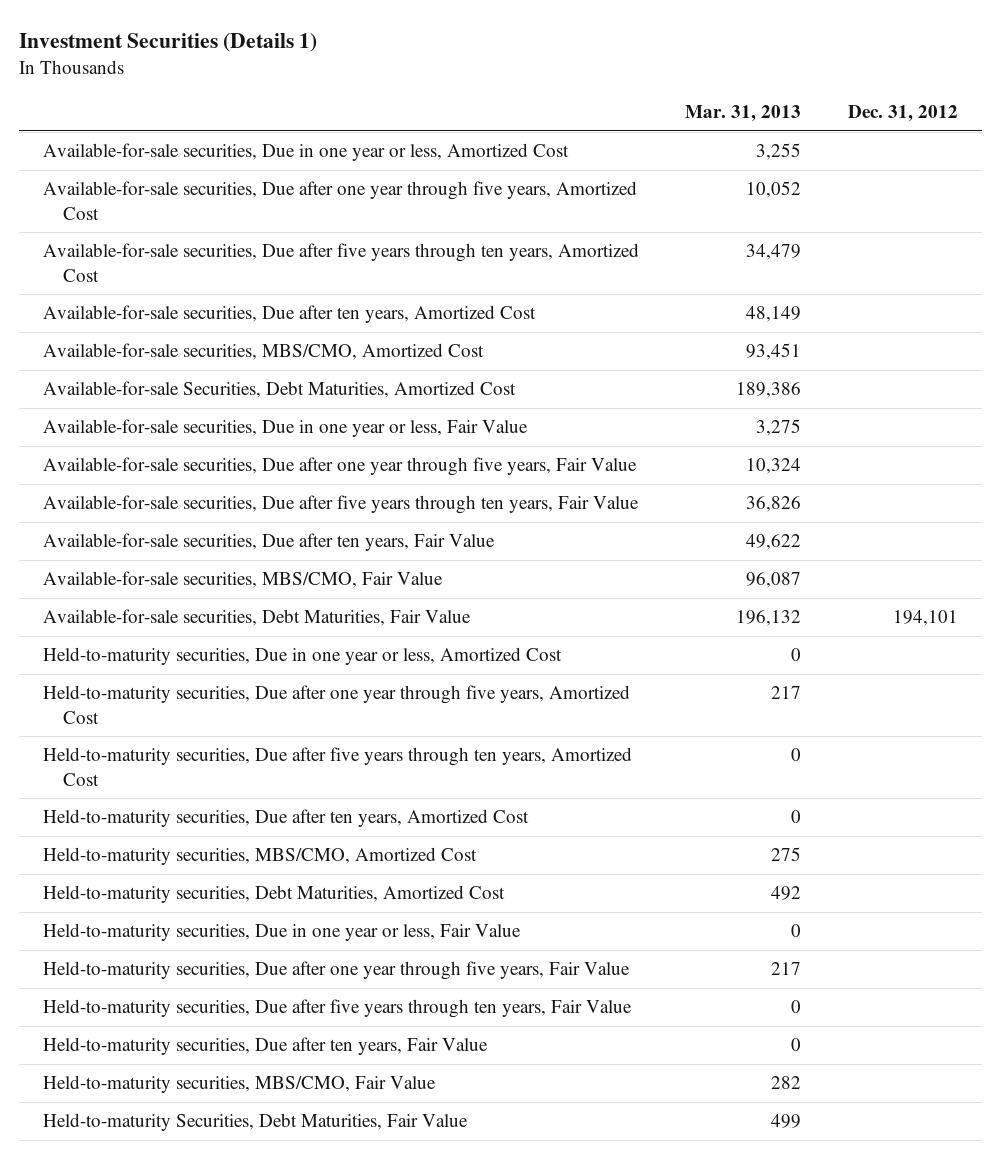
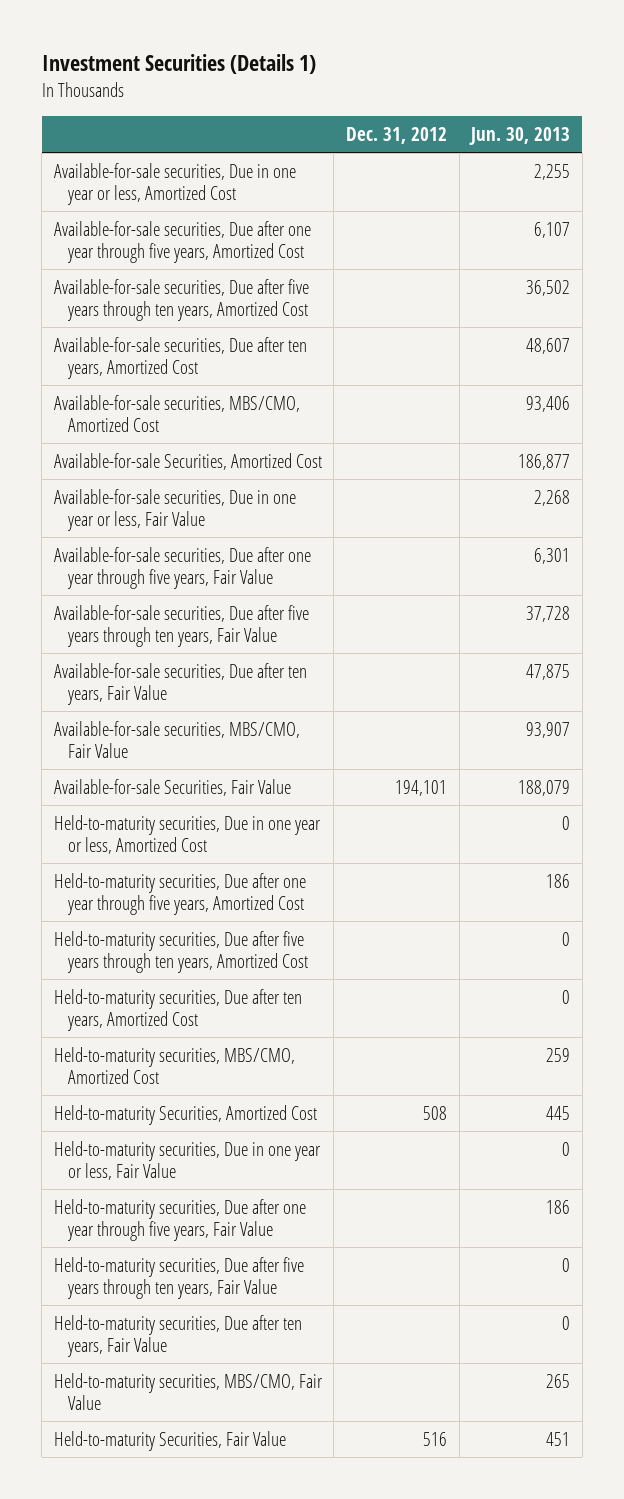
- | Mar. 31, 2013 | Dec. 31, 2012
+ | Dec. 31, 2012 | Jun. 30, 2013
- Available-for-sale Securities, Debt Maturities, Amortized Cost | 189,386 |
+ Available-for-sale Securities, Amortized Cost | | 186,877
- Available-for-sale securities, Debt Maturities, Fair Value | 196,132 | 194,101
+ Available-for-sale Securities, Fair Value | 194,101 | 188,079
- Held-to-maturity securities, Debt Maturities, Amortized Cost | 492 |
+ Held-to-maturity Securities, Amortized Cost | 508 | 445
- Held-to-maturity Securities, Debt Maturities, Fair Value | 499 |
+ Held-to-maturity Securities, Fair Value | 516 | 451

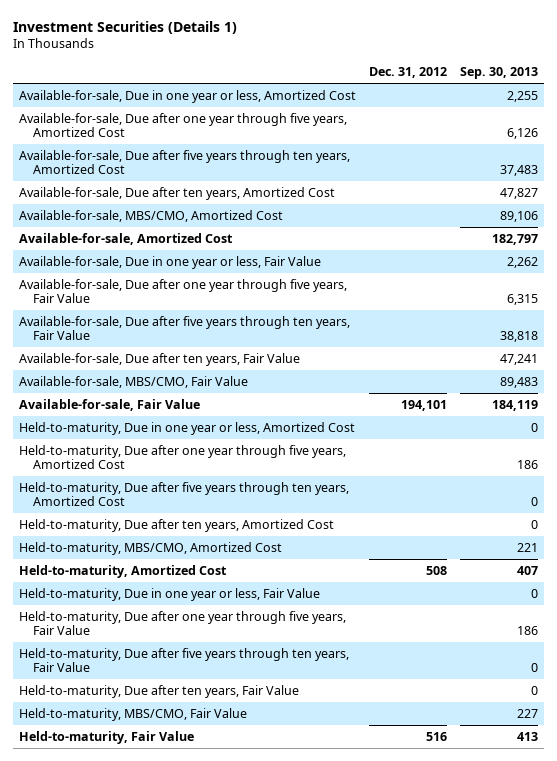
- | Dec. 31, 2012 | Jun. 30, 2013
+ | Dec. 31, 2012 | Sep. 30, 2013
- Available-for-sale securities, Due in one year or less, Amortized Cost | | 2,255
- Available-for-sale securities, Due after one year through five years, Amortized Cost | | 6,107
- Available-for-sale securities, Due after five years through ten years, Amortized Cost | | 36,502
- Available-for-sale securities, Due after ten years, Amortized Cost | | 48,607
- Available-for-sale securities, MBS/CMO, Amortized Cost | | 93,406
- Available-for-sale Securities, Amortized Cost | | 186,877
- Available-for-sale securities, Due in one year or less, Fair Value | | 2,268
- Available-for-sale securities, Due after one year through five years, Fair Value | | 6,301
- Available-for-sale securities, Due after five years through ten years, Fair Value | | 37,728
- Available-for-sale securities, Due after ten years, Fair Value | | 47,875
- Available-for-sale securities, MBS/CMO, Fair Value | | 93,907
- Available-for-sale Securities, Fair Value | 194,101 | 188,079
- Held-to-maturity securities, Due in one year or less, Amortized Cost | | 0
- Held-to-maturity securities, Due after one year through five years, Amortized Cost | | 186
- Held-to-maturity securities, Due after five years through ten years, Amortized Cost | | 0
- Held-to-maturity securities, Due after ten years, Amortized Cost | | 0
- Held-to-maturity securities, MBS/CMO, Amortized Cost | | 259
- Held-to-maturity Securities, Amortized Cost | 508 | 445
- Held-to-maturity securities, Due in one year or less, Fair Value | | 0
- Held-to-maturity securities, Due after one year through five years, Fair Value | | 186
- Held-to-maturity securities, Due after five years through ten years, Fair Value | | 0
- Held-to-maturity securities, Due after ten years, Fair Value | | 0
- Held-to-maturity securities, MBS/CMO, Fair Value | | 265
- Held-to-maturity Securities, Fair Value | 516 | 451
+ Available-for-sale, Due in one year or less, Amortized Cost | | 2,255
+ Available-for-sale, Due after one year through five years, Amortized Cost | | 6,126
+ Available-for-sale, Due after five years through ten years, Amortized Cost | | 37,483
+ Available-for-sale, Due after ten years, Amortized Cost | | 47,827
+ Available-for-sale, MBS/CMO, Amortized Cost | | 89,106
+ Available-for-sale, Amortized Cost | | 182,797
+ Available-for-sale, Due in one year or less, Fair Value | | 2,262
+ Available-for-sale, Due after one year through five years, Fair Value | | 6,315
+ Available-for-sale, Due after five years through ten years, Fair Value | | 38,818
+ Available-for-sale, Due after ten years, Fair Value | | 47,241
+ Available-for-sale, MBS/CMO, Fair Value | | 89,483
+ Available-for-sale, Fair Value | 194,101 | 184,119
+ Held-to-maturity, Due in one year or less, Amortized Cost | | 0
+ Held-to-maturity, Due after one year through five years, Amortized Cost | | 186
+ Held-to-maturity, Due after five years through ten years, Amortized Cost | | 0
+ Held-to-maturity, Due after ten years, Amortized Cost | | 0
+ Held-to-maturity, MBS/CMO, Amortized Cost | | 221
+ Held-to-maturity, Amortized Cost | 508 | 407
+ Held-to-maturity, Due in one year or less, Fair Value | | 0
+ Held-to-maturity, Due after one year through five years, Fair Value | | 186
+ Held-to-maturity, Due after five years through ten years, Fair Value | | 0
+ Held-to-maturity, Due after ten years, Fair Value | | 0
+ Held-to-maturity, MBS/CMO, Fair Value | | 227
+ Held-to-maturity, Fair Value | 516 | 413

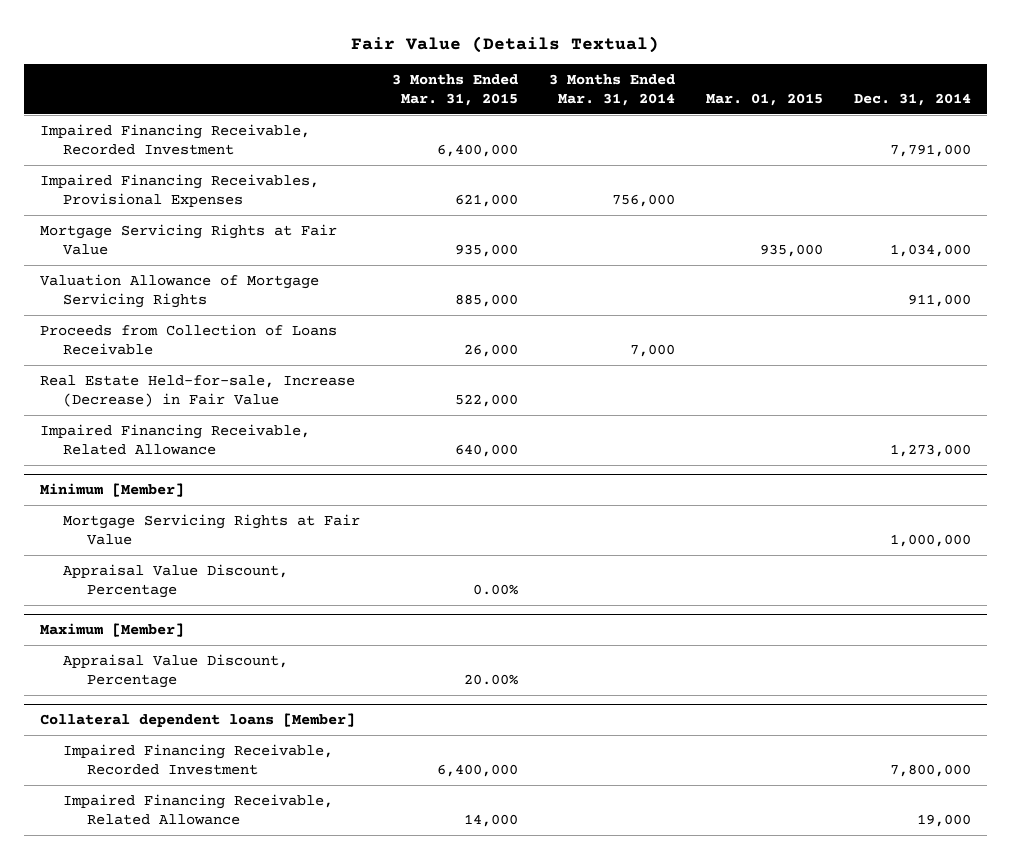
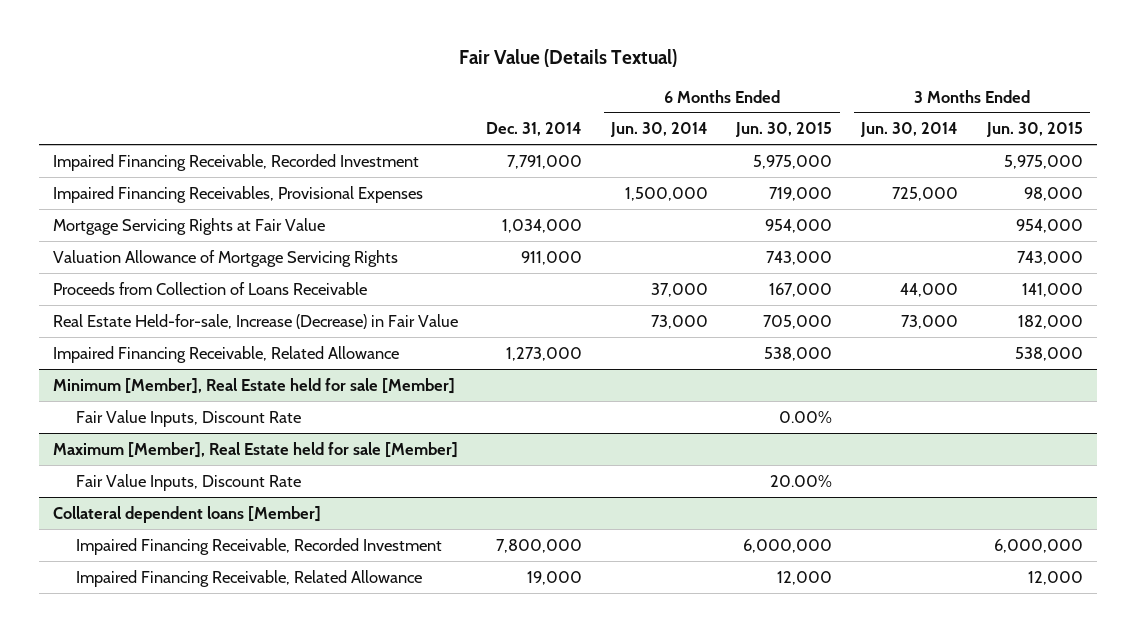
- | 3 Months Ended Mar. 31, 2015 | 3 Months Ended Mar. 31, 2014 | Mar. 01, 2015 | Dec. 31, 2014
+ | Dec. 31, 2014 | 6 Months Ended Jun. 30, 2014 | 6 Months Ended Jun. 30, 2015 | 3 Months Ended Jun. 30, 2014 | 3 Months Ended Jun. 30, 2015
- Minimum [Member]
- Mortgage Servicing Rights at Fair Value | | | | 1,000,000
- Appraisal Value Discount, Percentage | 0.00% | | |
- Maximum [Member]
- Appraisal Value Discount, Percentage | 20.00% | | |
+ Minimum [Member], Real Estate held for sale [Member]
+ Fair Value Inputs, Discount Rate | | | 0.00% | |
+ Maximum [Member], Real Estate held for sale [Member]
+ Fair Value Inputs, Discount Rate | | | 20.00% | |

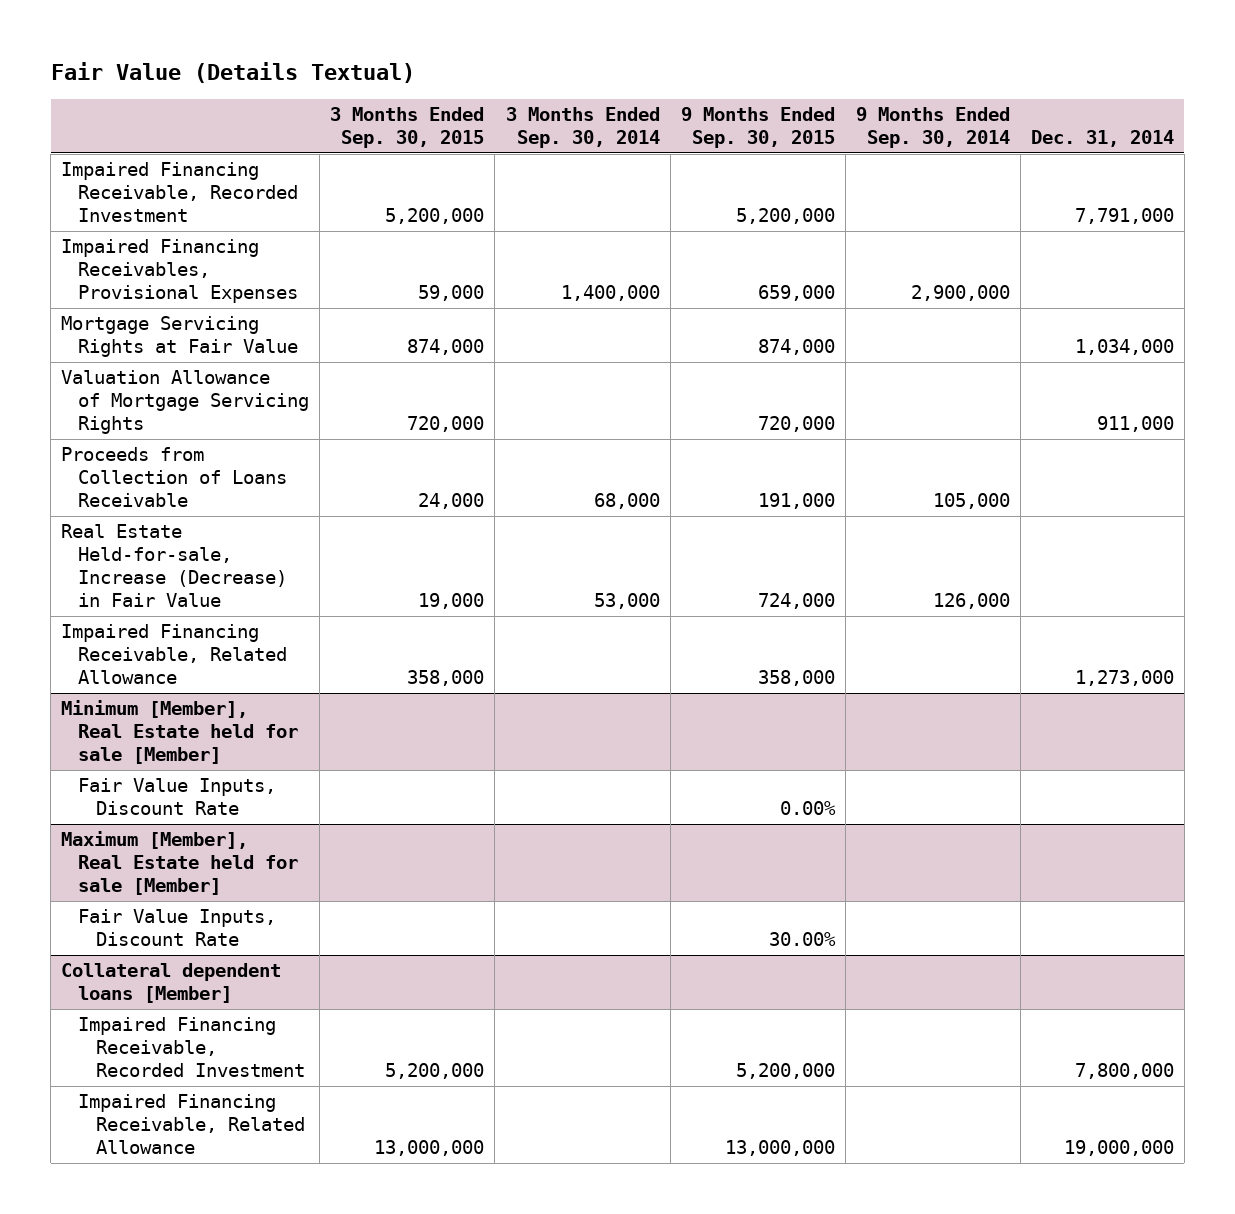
- | Dec. 31, 2014 | 6 Months Ended Jun. 30, 2014 | 6 Months Ended Jun. 30, 2015 | 3 Months Ended Jun. 30, 2014 | 3 Months Ended Jun. 30, 2015
+ | 3 Months Ended Sep. 30, 2015 | 3 Months Ended Sep. 30, 2014 | 9 Months Ended Sep. 30, 2015 | 9 Months Ended Sep. 30, 2014 | Dec. 31, 2014
@ Collateral dependent loans [Member]
- Impaired Financing Receivable, Related Allowance | 19,000 | | 12,000 | | 12,000
+ Impaired Financing Receivable, Related Allowance | 13,000,000 | | 13,000,000 | | 19,000,000

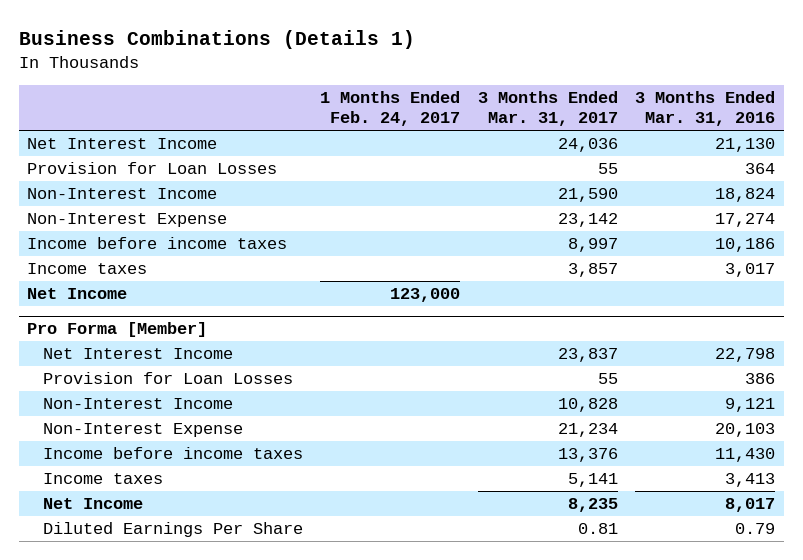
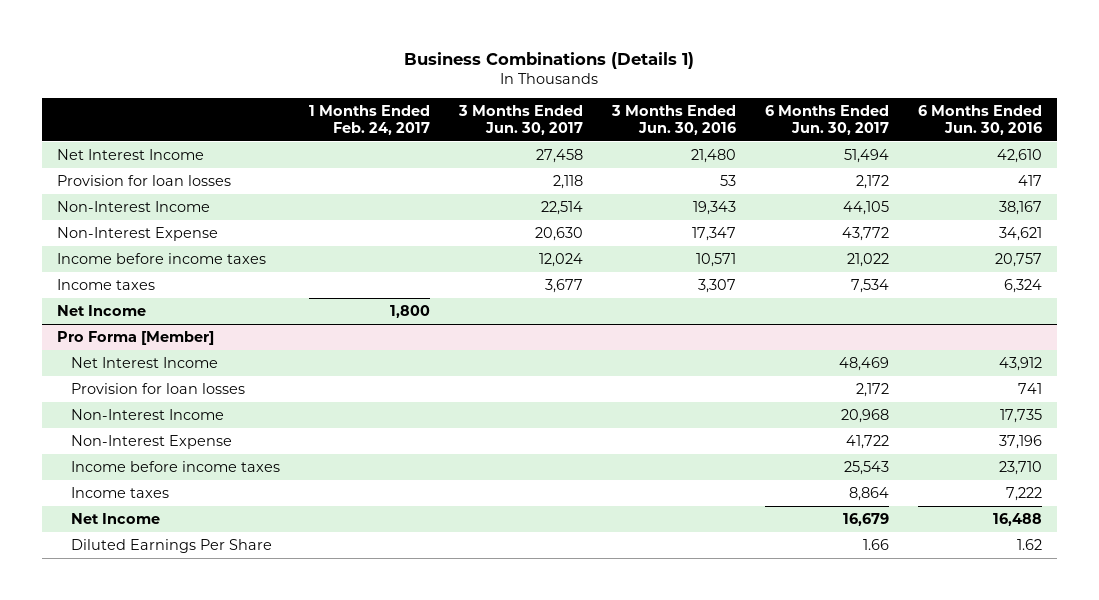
- | 1 Months Ended Feb. 24, 2017 | 3 Months Ended Mar. 31, 2017 | 3 Months Ended Mar. 31, 2016
+ | 1 Months Ended Feb. 24, 2017 | 3 Months Ended Jun. 30, 2017 | 3 Months Ended Jun. 30, 2016 | 6 Months Ended Jun. 30, 2017 | 6 Months Ended Jun. 30, 2016
- Provision for Loan Losses | | 55 | 364
+ Provision for loan losses | | 2,118 | 53 | 2,172 | 417
- Net Income | 123,000 | |
+ Net Income | 1,800 | | | |
@ Pro Forma [Member]
- Provision for Loan Losses | | 55 | 386
+ Provision for loan losses | | | | 2,172 | 741

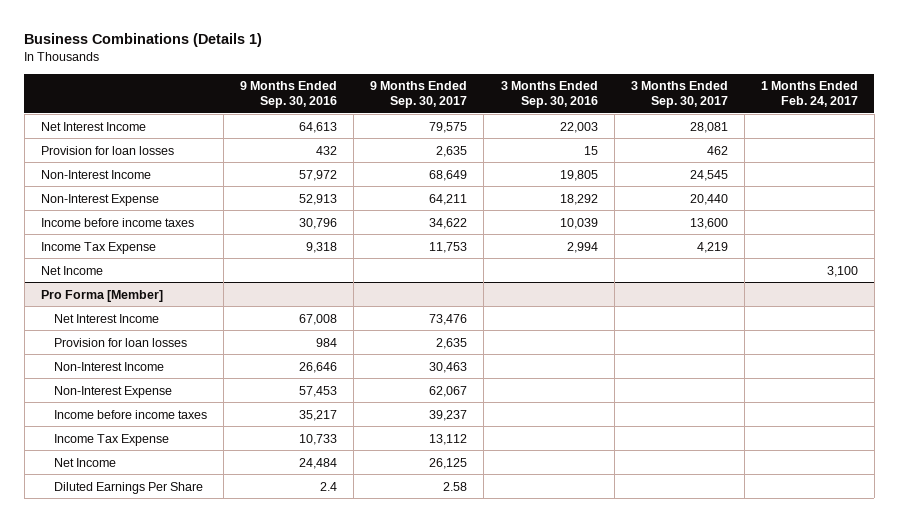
- | 1 Months Ended Feb. 24, 2017 | 3 Months Ended Jun. 30, 2017 | 3 Months Ended Jun. 30, 2016 | 6 Months Ended Jun. 30, 2017 | 6 Months Ended Jun. 30, 2016
+ | 9 Months Ended Sep. 30, 2016 | 9 Months Ended Sep. 30, 2017 | 3 Months Ended Sep. 30, 2016 | 3 Months Ended Sep. 30, 2017 | 1 Months Ended Feb. 24, 2017
- Income taxes | | 3,677 | 3,307 | 7,534 | 6,324
- Net Income | 1,800 | | | |
+ Income Tax Expense | 9,318 | 11,753 | 2,994 | 4,219 |
+ Net Income | | | | | 3,100
@ Pro Forma [Member]
- Income taxes | | | | 8,864 | 7,222
+ Income Tax Expense | 10,733 | 13,112 | | |

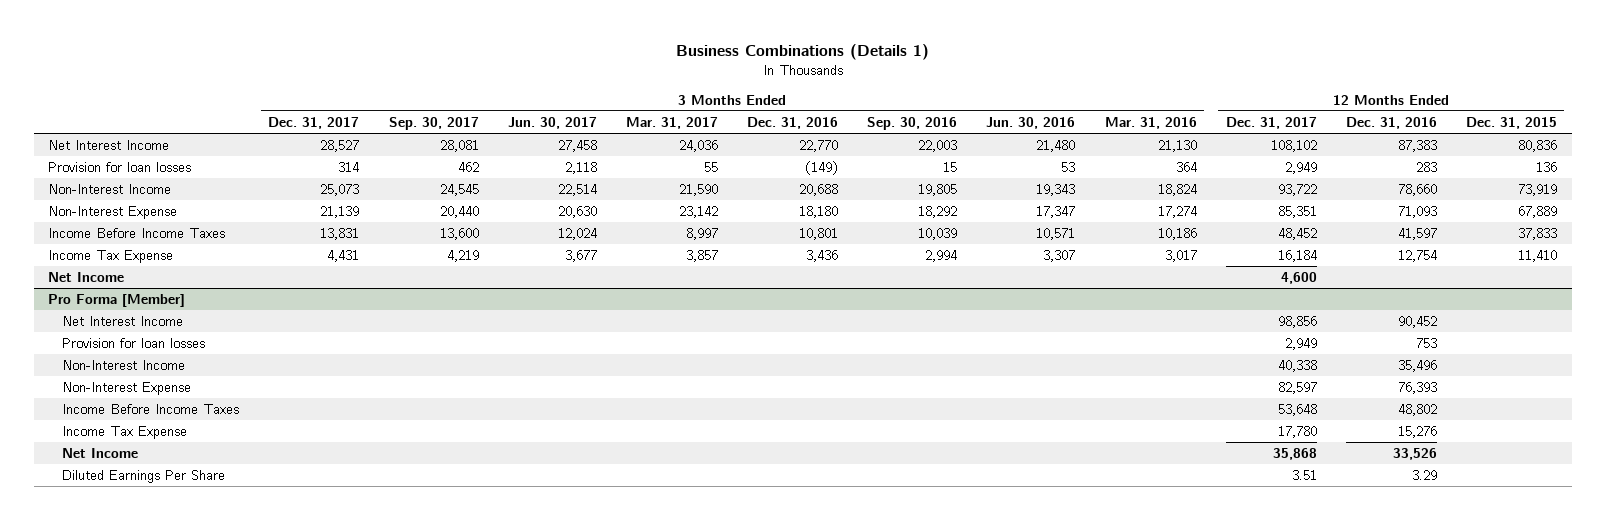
- | 9 Months Ended Sep. 30, 2016 | 9 Months Ended Sep. 30, 2017 | 3 Months Ended Sep. 30, 2016 | 3 Months Ended Sep. 30, 2017 | 1 Months Ended Feb. 24, 2017
+ | 3 Months Ended Dec. 31, 2017 | 3 Months Ended Sep. 30, 2017 | 3 Months Ended Jun. 30, 2017 | 3 Months Ended Mar. 31, 2017 | 3 Months Ended Dec. 31, 2016 | 3 Months Ended Sep. 30, 2016 | 3 Months Ended Jun. 30, 2016 | 3 Months Ended Mar. 31, 2016 | 12 Months Ended Dec. 31, 2017 | 12 Months Ended Dec. 31, 2016 | 12 Months Ended Dec. 31, 2015
- Income before income taxes | 30,796 | 34,622 | 10,039 | 13,600 |
+ Income Before Income Taxes | 13,831 | 13,600 | 12,024 | 8,997 | 10,801 | 10,039 | 10,571 | 10,186 | 48,452 | 41,597 | 37,833
@ Pro Forma [Member]
- Income before income taxes | 35,217 | 39,237 | | |
+ Income Before Income Taxes | | | | | | | | | 53,648 | 48,802 |

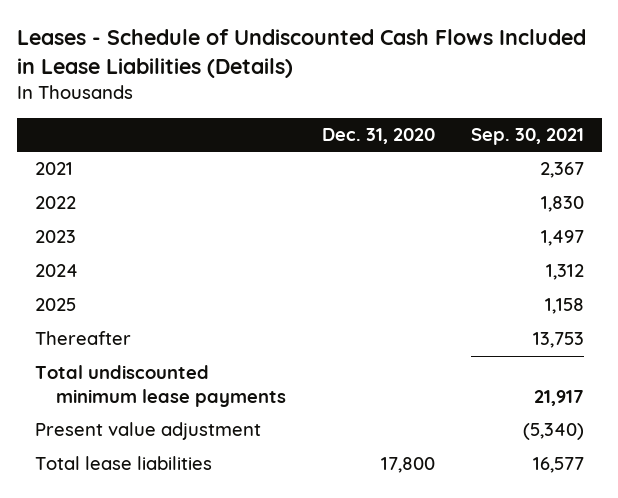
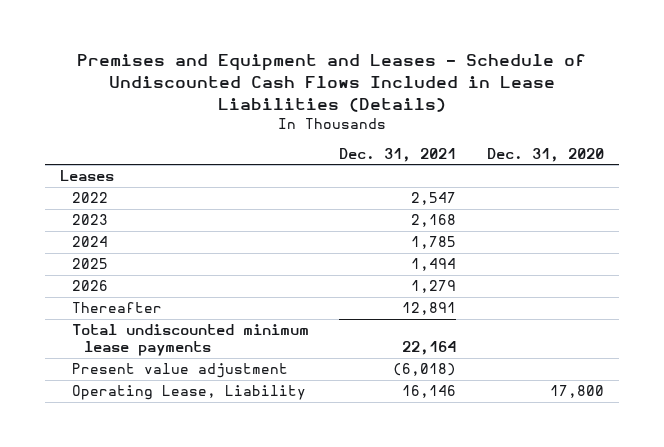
- Leases - Schedule of Undiscounted Cash Flows Included in Lease Liabilities (Details)
+ Premises and Equipment and Leases - Schedule of Undiscounted Cash Flows Included in Lease Liabilities (Details)
- | Dec. 31, 2020 | Sep. 30, 2021
+ | Dec. 31, 2021 | Dec. 31, 2020
- 2021 | | 2,367
+ Leases
+ 2026 | 1,279 |
- Total lease liabilities | 17,800 | 16,577
+ Operating Lease, Liability | 16,146 | 17,800

